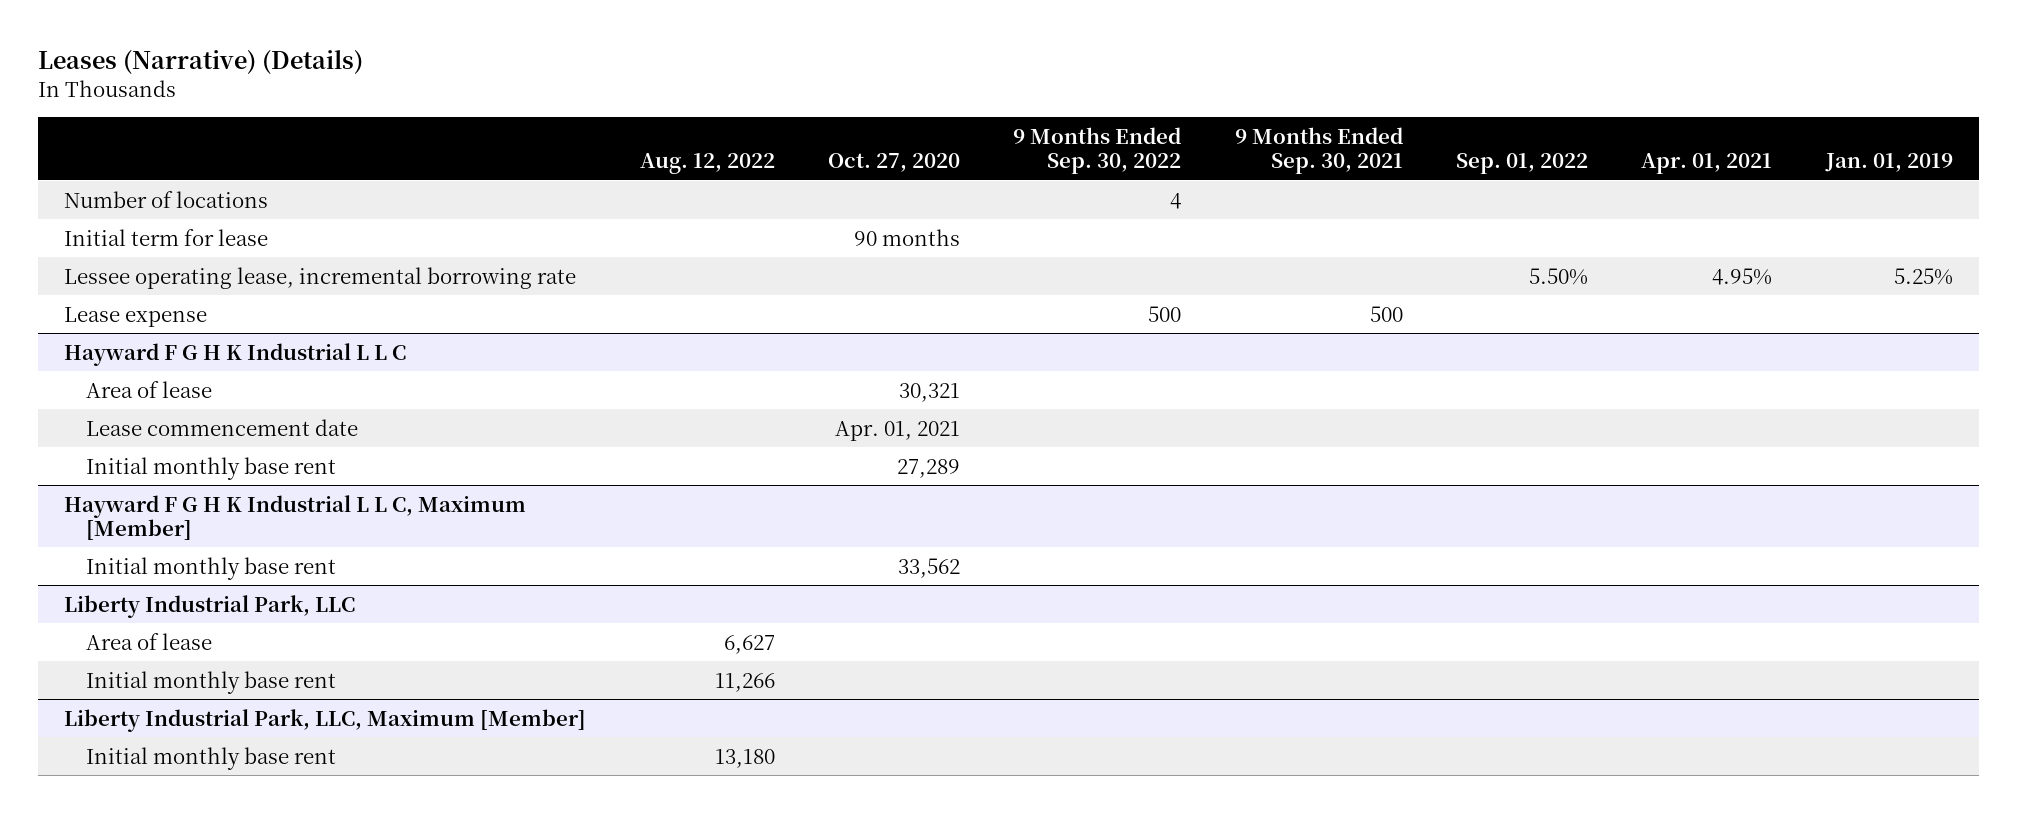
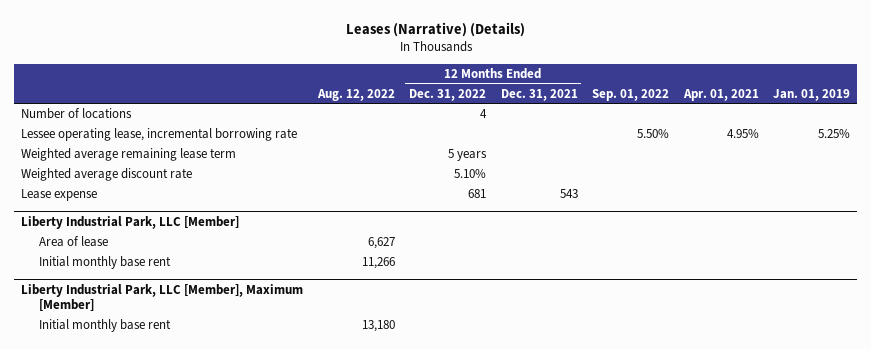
- | Aug. 12, 2022 | Oct. 27, 2020 | 9 Months Ended Sep. 30, 2022 | 9 Months Ended Sep. 30, 2021 | Sep. 01, 2022 | Apr. 01, 2021 | Jan. 01, 2019
+ | Aug. 12, 2022 | 12 Months Ended Dec. 31, 2022 | 12 Months Ended Dec. 31, 2021 | Sep. 01, 2022 | Apr. 01, 2021 | Jan. 01, 2019
- Initial term for lease | | 90 months | | | | |
+ Weighted average remaining lease term | | 5 years | | | |
+ Weighted average discount rate | | 5.10% | | | |
- Hayward F G H K Industrial L L C
- Area of lease | | 30,321 | | | | |
- Lease commencement date | | Apr. 01, 2021 | | | | |
- Initial monthly base rent | | 27,289 | | | | |
- Hayward F G H K Industrial L L C, Maximum [Member]
- Initial monthly base rent | | 33,562 | | | | |
- Liberty Industrial Park, LLC
+ Liberty Industrial Park, LLC [Member]
- Liberty Industrial Park, LLC, Maximum [Member]
+ Liberty Industrial Park, LLC [Member], Maximum [Member]

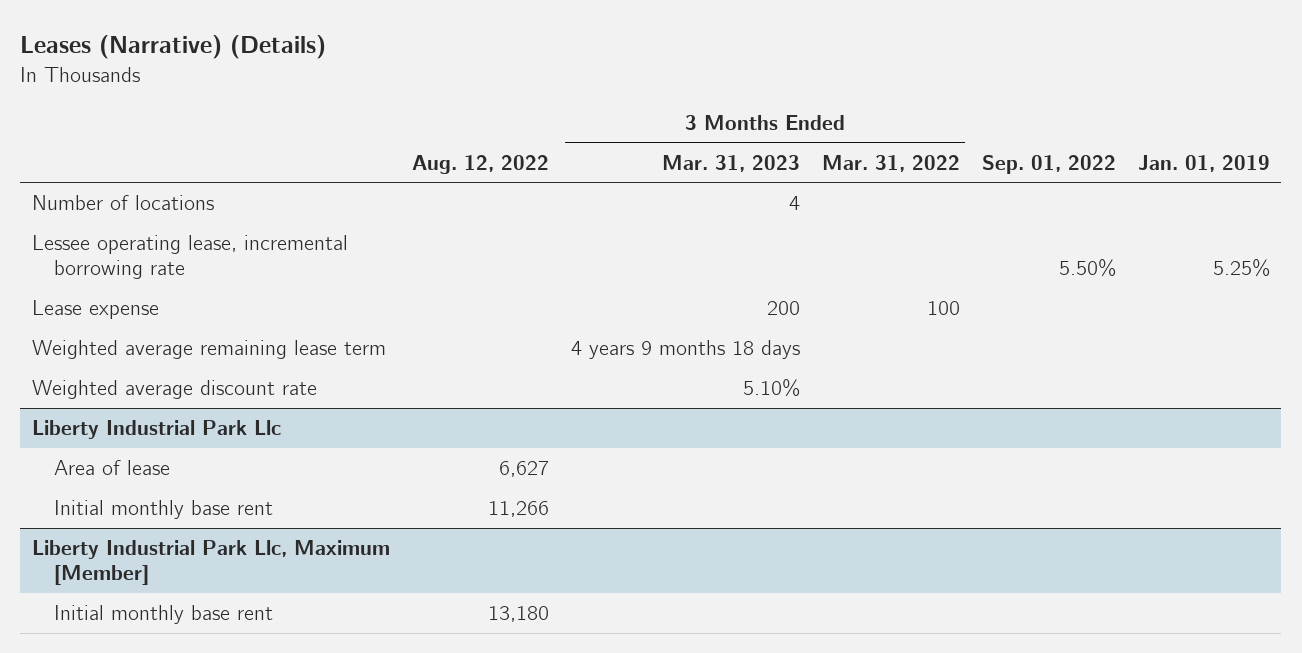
- | Aug. 12, 2022 | 12 Months Ended Dec. 31, 2022 | 12 Months Ended Dec. 31, 2021 | Sep. 01, 2022 | Apr. 01, 2021 | Jan. 01, 2019
+ | Aug. 12, 2022 | 3 Months Ended Mar. 31, 2023 | 3 Months Ended Mar. 31, 2022 | Sep. 01, 2022 | Jan. 01, 2019
moved up: Lease expense | | 200 | 100 | |
- Liberty Industrial Park, LLC [Member]
+ Liberty Industrial Park Llc
- Liberty Industrial Park, LLC [Member], Maximum [Member]
+ Liberty Industrial Park Llc, Maximum [Member]

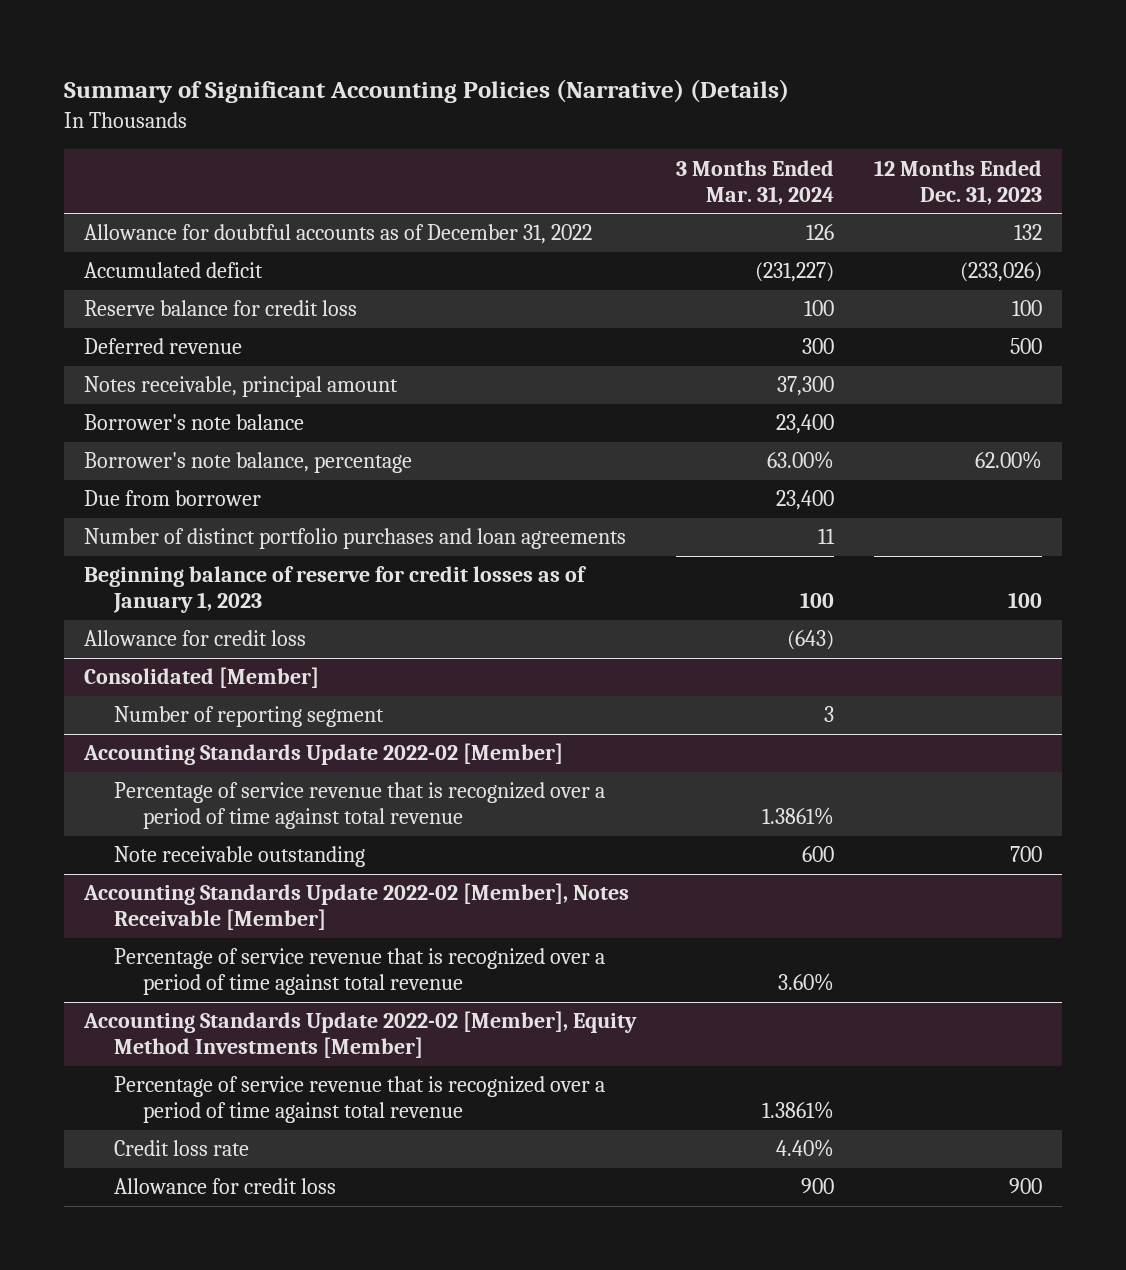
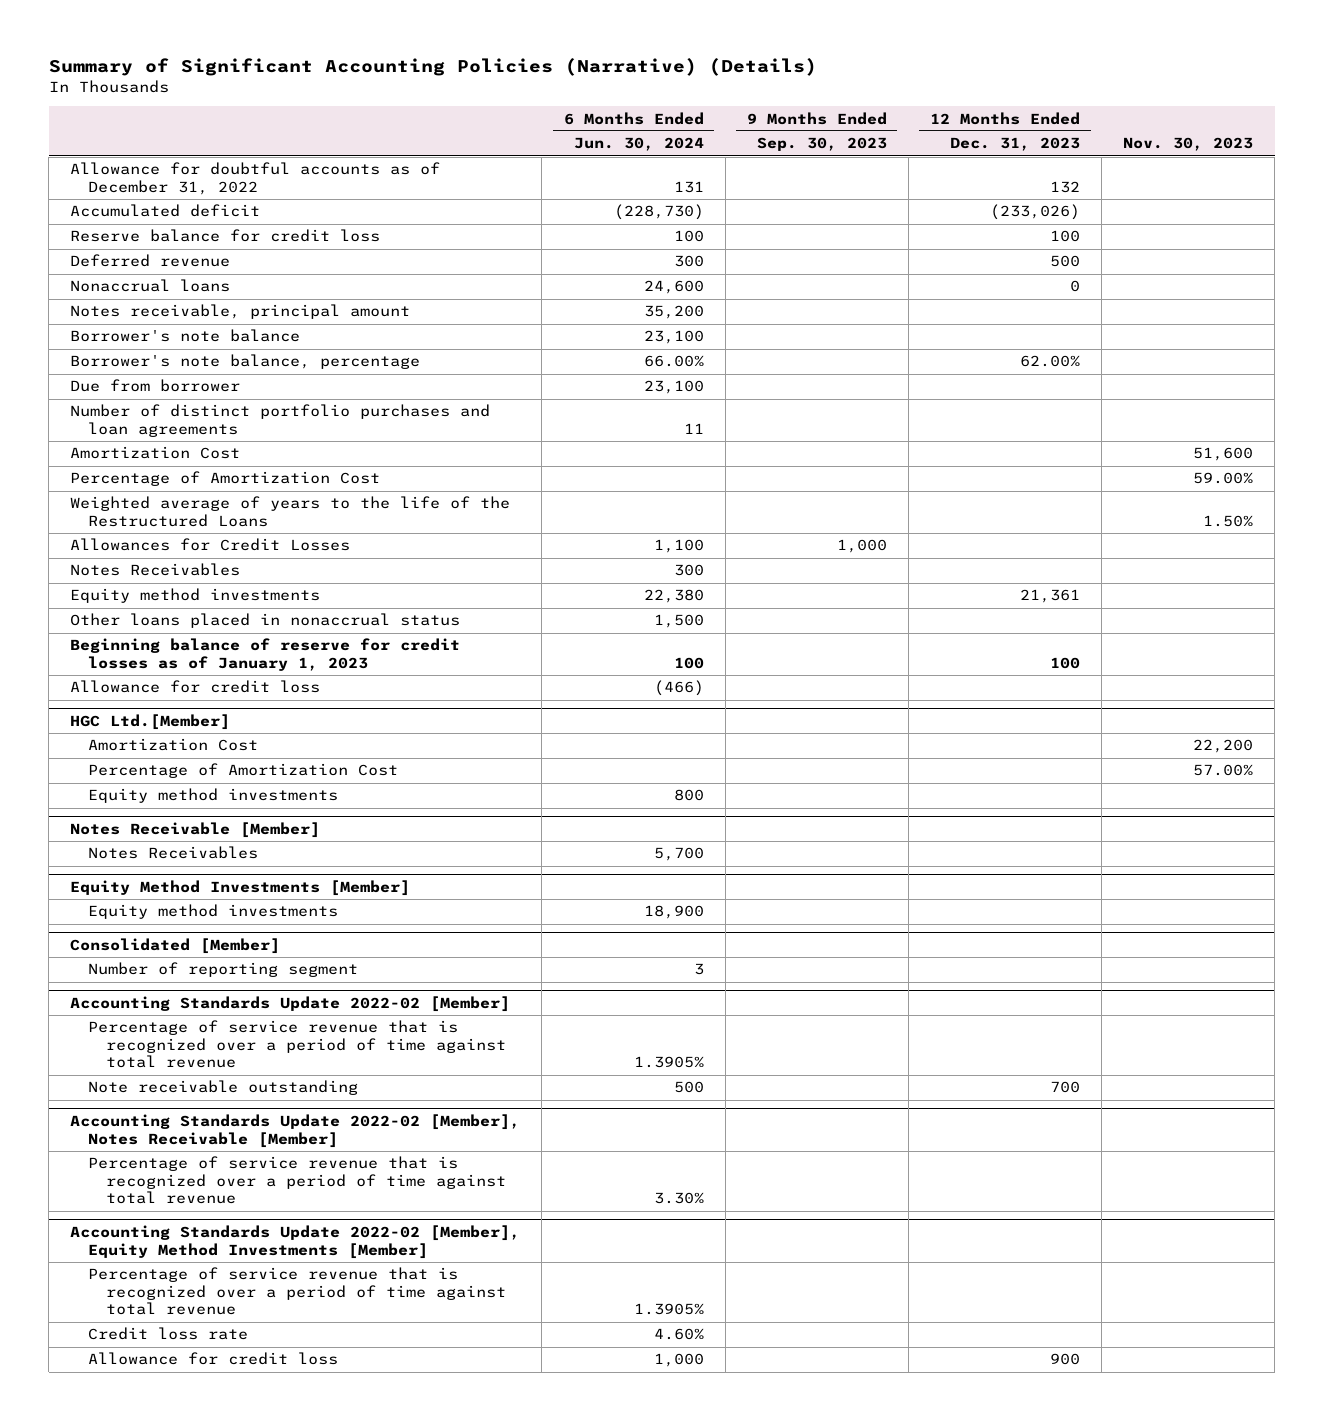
- | 3 Months Ended Mar. 31, 2024 | 12 Months Ended Dec. 31, 2023
+ | 6 Months Ended Jun. 30, 2024 | 9 Months Ended Sep. 30, 2023 | 12 Months Ended Dec. 31, 2023 | Nov. 30, 2023
+ Nonaccrual loans | 24,600 | | 0 |
+ Amortization Cost | | | | 51,600
+ Percentage of Amortization Cost | | | | 59.00%
+ Weighted average of years to the life of the Restructured Loans | | | | 1.50%
+ Allowances for Credit Losses | 1,100 | 1,000 | |
+ Notes Receivables | 300 | | |
+ Equity method investments | 22,380 | | 21,361 |
+ Other loans placed in nonaccrual status | 1,500 | | |
+ HGC Ltd.[Member]
+ Amortization Cost | | | | 22,200
+ Percentage of Amortization Cost | | | | 57.00%
+ Equity method investments | 800 | | |
+ Notes Receivable [Member]
+ Notes Receivables | 5,700 | | |
+ Equity Method Investments [Member]
+ Equity method investments | 18,900 | | |

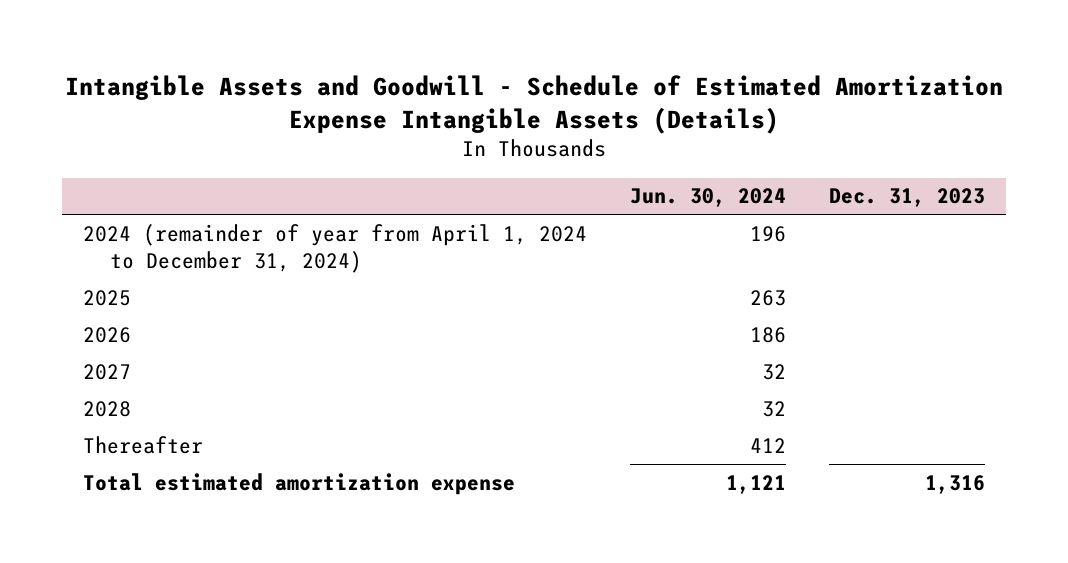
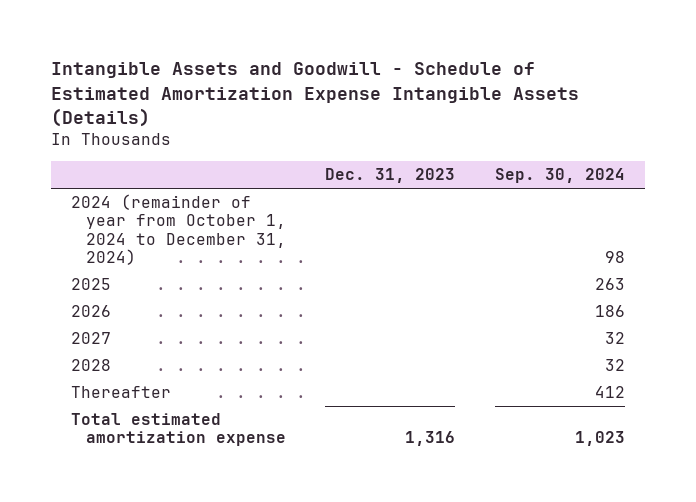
- | Jun. 30, 2024 | Dec. 31, 2023
+ | Dec. 31, 2023 | Sep. 30, 2024
- 2024 (remainder of year from April 1, 2024 to December 31, 2024) | 196 |
+ 2024 (remainder of year from October 1, 2024 to December 31, 2024) | | 98

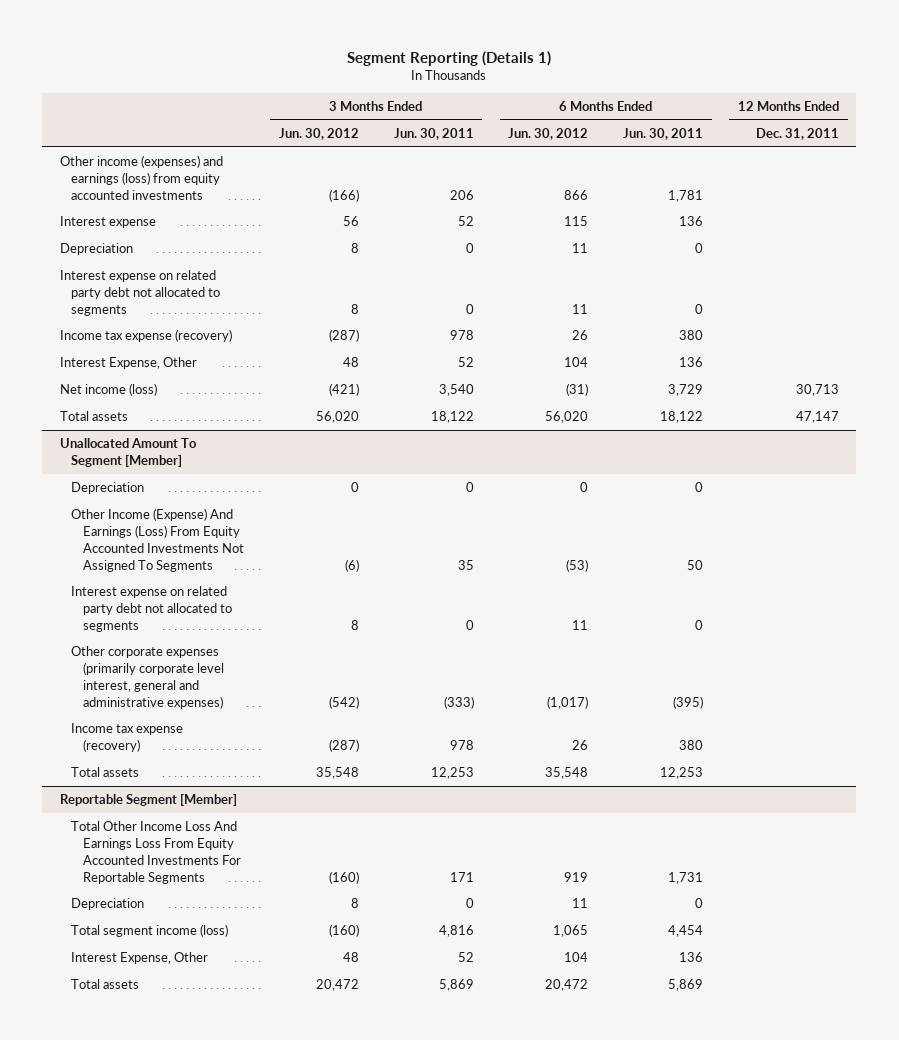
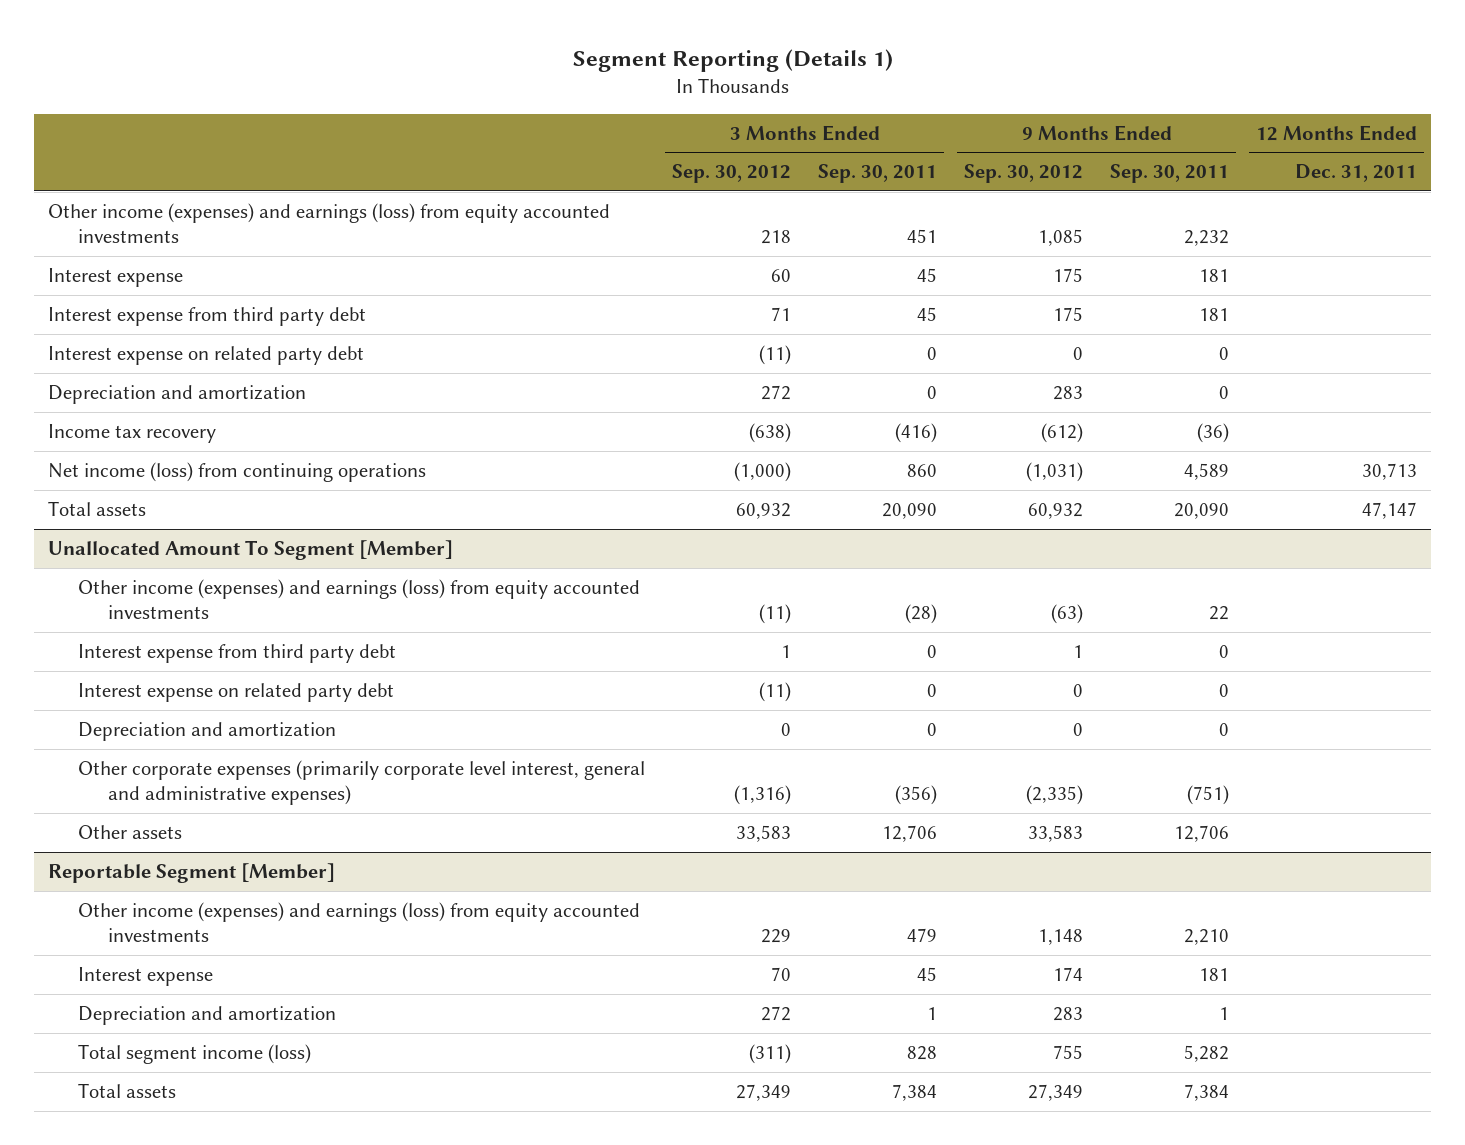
- | 3 Months Ended Jun. 30, 2012 | 3 Months Ended Jun. 30, 2011 | 6 Months Ended Jun. 30, 2012 | 6 Months Ended Jun. 30, 2011 | 12 Months Ended Dec. 31, 2011
+ | 3 Months Ended Sep. 30, 2012 | 3 Months Ended Sep. 30, 2011 | 9 Months Ended Sep. 30, 2012 | 9 Months Ended Sep. 30, 2011 | 12 Months Ended Dec. 31, 2011
- Depreciation | 8 | 0 | 11 | 0 |
- Interest expense on related party debt not allocated to segments | 8 | 0 | 11 | 0 |
- Income tax expense (recovery) | (287) | 978 | 26 | 380 |
- Interest Expense, Other | 48 | 52 | 104 | 136 |
- Net income (loss) | (421) | 3,540 | (31) | 3,729 | 30,713
+ Interest expense from third party debt | 71 | 45 | 175 | 181 |
+ Interest expense on related party debt | (11) | 0 | 0 | 0 |
+ Depreciation and amortization | 272 | 0 | 283 | 0 |
+ Income tax recovery | (638) | (416) | (612) | (36) |
+ Net income (loss) from continuing operations | (1,000) | 860 | (1,031) | 4,589 | 30,713
@ Unallocated Amount To Segment [Member]
- Depreciation | 0 | 0 | 0 | 0 |
- Other Income (Expense) And Earnings (Loss) From Equity Accounted Investments Not Assigned To Segments | (6) | 35 | (53) | 50 |
- Interest expense on related party debt not allocated to segments | 8 | 0 | 11 | 0 |
+ Other income (expenses) and earnings (loss) from equity accounted investments | (11) | (28) | (63) | 22 |
+ Interest expense from third party debt | 1 | 0 | 1 | 0 |
+ Interest expense on related party debt | (11) | 0 | 0 | 0 |
+ Depreciation and amortization | 0 | 0 | 0 | 0 |
- Income tax expense (recovery) | (287) | 978 | 26 | 380 |
- Total assets | 35,548 | 12,253 | 35,548 | 12,253 |
+ Other assets | 33,583 | 12,706 | 33,583 | 12,706 |
@ Reportable Segment [Member]
- Total Other Income Loss And Earnings Loss From Equity Accounted Investments For Reportable Segments | (160) | 171 | 919 | 1,731 |
- Depreciation | 8 | 0 | 11 | 0 |
+ Other income (expenses) and earnings (loss) from equity accounted investments | 229 | 479 | 1,148 | 2,210 |
+ Interest expense | 70 | 45 | 174 | 181 |
+ Depreciation and amortization | 272 | 1 | 283 | 1 |
- Interest Expense, Other | 48 | 52 | 104 | 136 |

